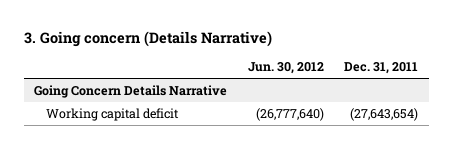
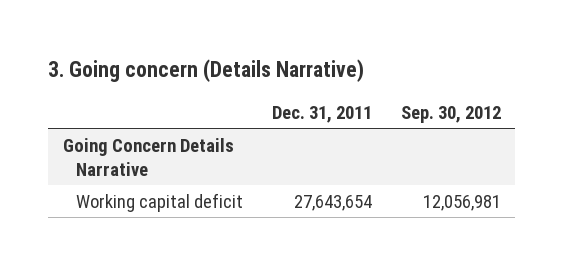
- | Jun. 30, 2012 | Dec. 31, 2011
+ | Dec. 31, 2011 | Sep. 30, 2012
- Working capital deficit | (26,777,640) | (27,643,654)
+ Working capital deficit | 27,643,654 | 12,056,981

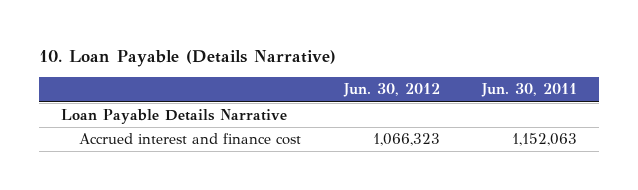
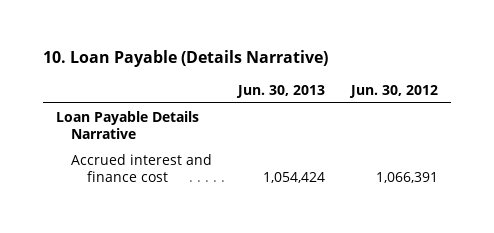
- | Jun. 30, 2012 | Jun. 30, 2011
+ | Jun. 30, 2013 | Jun. 30, 2012
- Accrued interest and finance cost | 1,066,323 | 1,152,063
+ Accrued interest and finance cost | 1,054,424 | 1,066,391

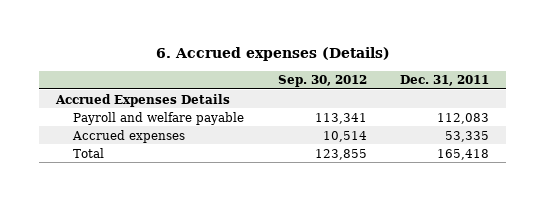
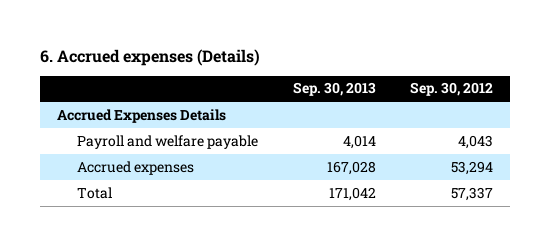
- | Sep. 30, 2012 | Dec. 31, 2011
+ | Sep. 30, 2013 | Sep. 30, 2012
- Payroll and welfare payable | 113,341 | 112,083
- Accrued expenses | 10,514 | 53,335
- Total | 123,855 | 165,418
+ Payroll and welfare payable | 4,014 | 4,043
+ Accrued expenses | 167,028 | 53,294
+ Total | 171,042 | 57,337

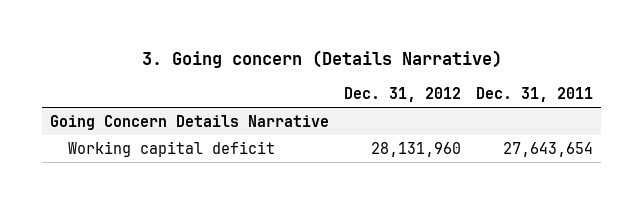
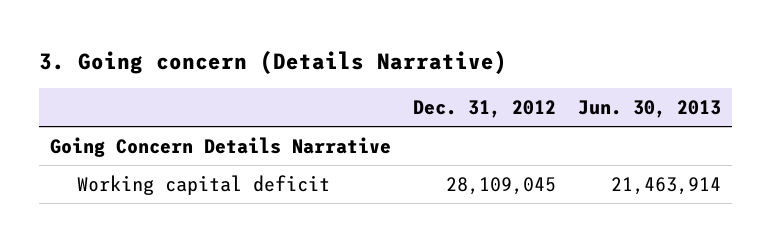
- | Dec. 31, 2012 | Dec. 31, 2011
+ | Dec. 31, 2012 | Jun. 30, 2013
- Working capital deficit | 28,131,960 | 27,643,654
+ Working capital deficit | 28,109,045 | 21,463,914

